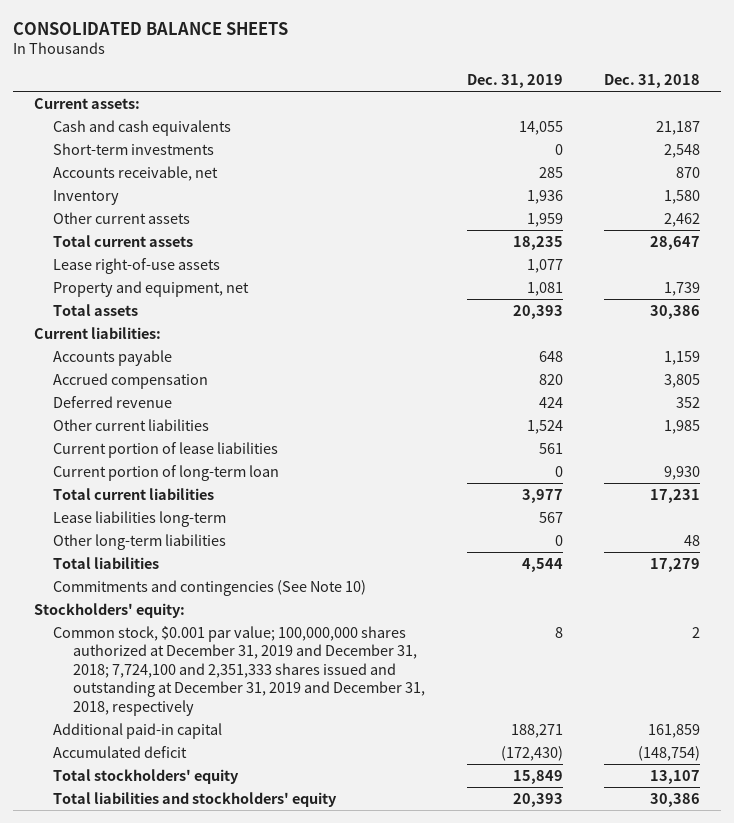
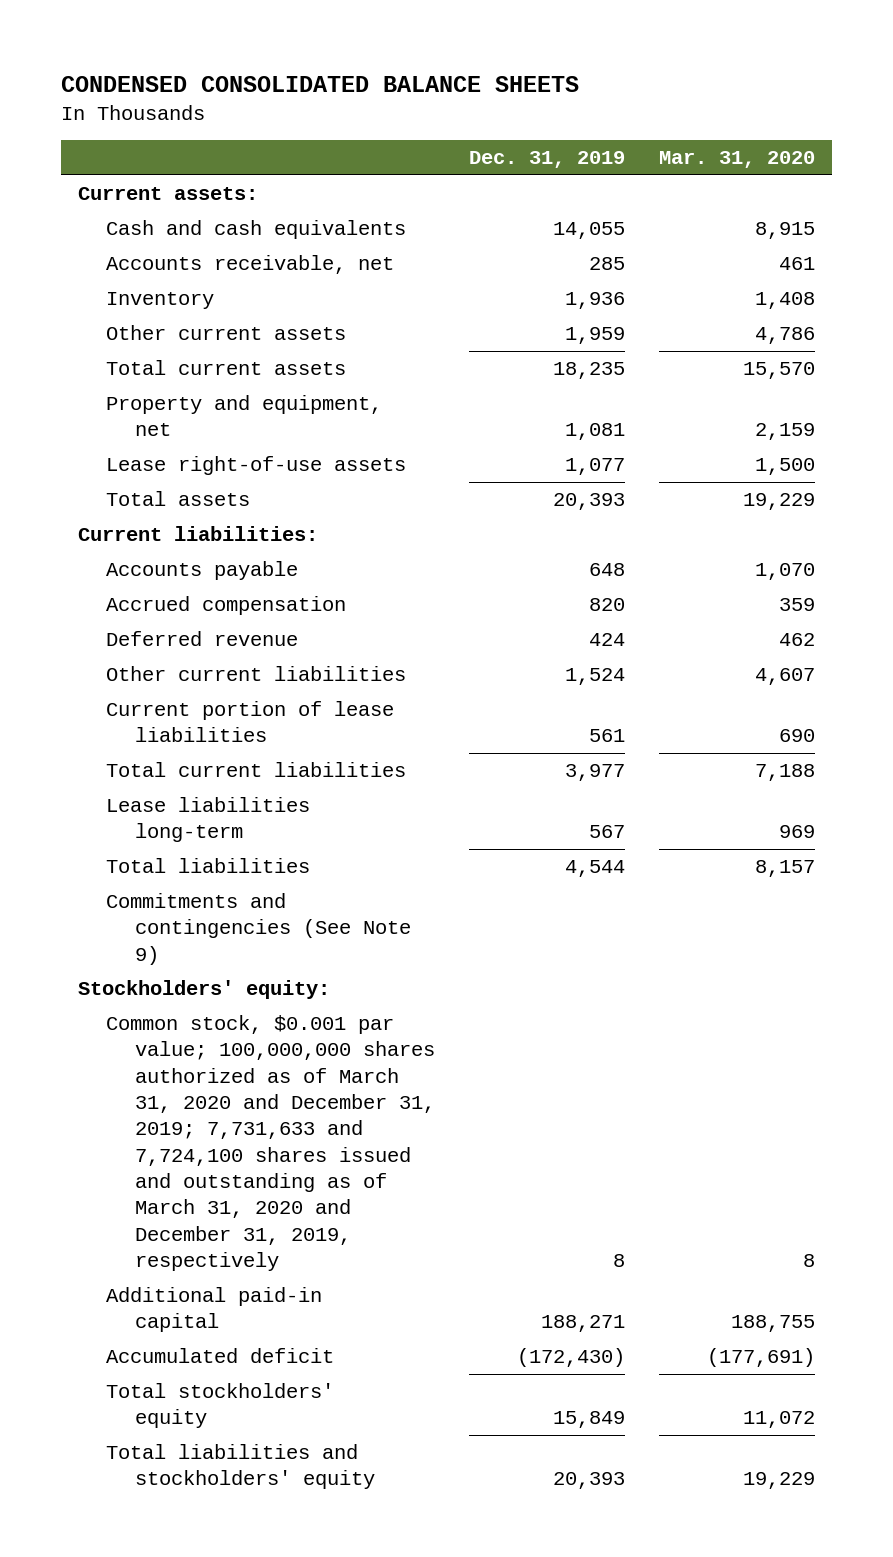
- CONSOLIDATED BALANCE SHEETS
+ CONDENSED CONSOLIDATED BALANCE SHEETS
- | Dec. 31, 2019 | Dec. 31, 2018
+ | Dec. 31, 2019 | Mar. 31, 2020
- Short-term investments | 0 | 2,548
moved down: Lease right-of-use assets | 1,077 | 1,500
- Current portion of long-term loan | 0 | 9,930
- Other long-term liabilities | 0 | 48
- Commitments and contingencies (See Note 10)
+ Commitments and contingencies (See Note 9)
- Common stock, $0.001 par value; 100,000,000 shares authorized at December 31, 2019 and December 31, 2018; 7,724,100 and 2,351,333 shares issued and outstanding at December 31, 2019 and December 31, 2018, respectively | 8 | 2
+ Common stock, $0.001 par value; 100,000,000 shares authorized as of March 31, 2020 and December 31, 2019; 7,731,633 and 7,724,100 shares issued and outstanding as of March 31, 2020 and December 31, 2019, respectively | 8 | 8

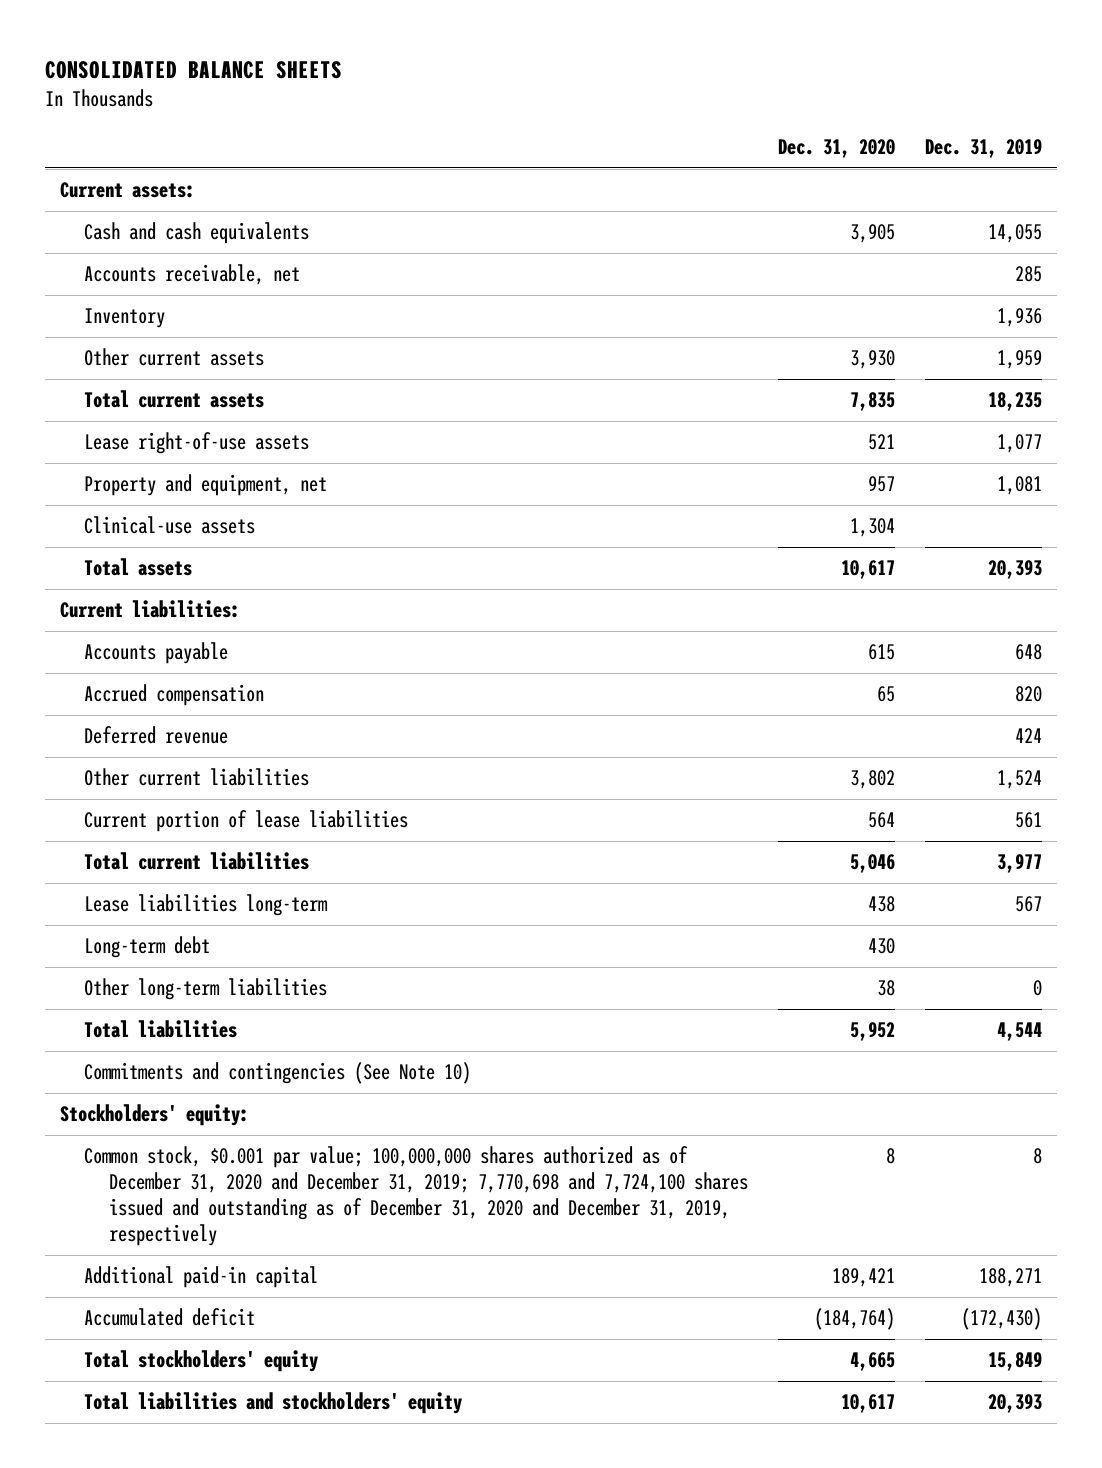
- CONDENSED CONSOLIDATED BALANCE SHEETS
+ CONSOLIDATED BALANCE SHEETS
- | Dec. 31, 2019 | Mar. 31, 2020
+ | Dec. 31, 2020 | Dec. 31, 2019
moved down: Property and equipment, net | 957 | 1,081
+ Clinical-use assets | 1,304 |
+ Long-term debt | 430 |
+ Other long-term liabilities | 38 | 0
- Commitments and contingencies (See Note 9)
+ Commitments and contingencies (See Note 10)
- Common stock, $0.001 par value; 100,000,000 shares authorized as of March 31, 2020 and December 31, 2019; 7,731,633 and 7,724,100 shares issued and outstanding as of March 31, 2020 and December 31, 2019, respectively | 8 | 8
+ Common stock, $0.001 par value; 100,000,000 shares authorized as of December 31, 2020 and December 31, 2019; 7,770,698 and 7,724,100 shares issued and outstanding as of December 31, 2020 and December 31, 2019, respectively | 8 | 8

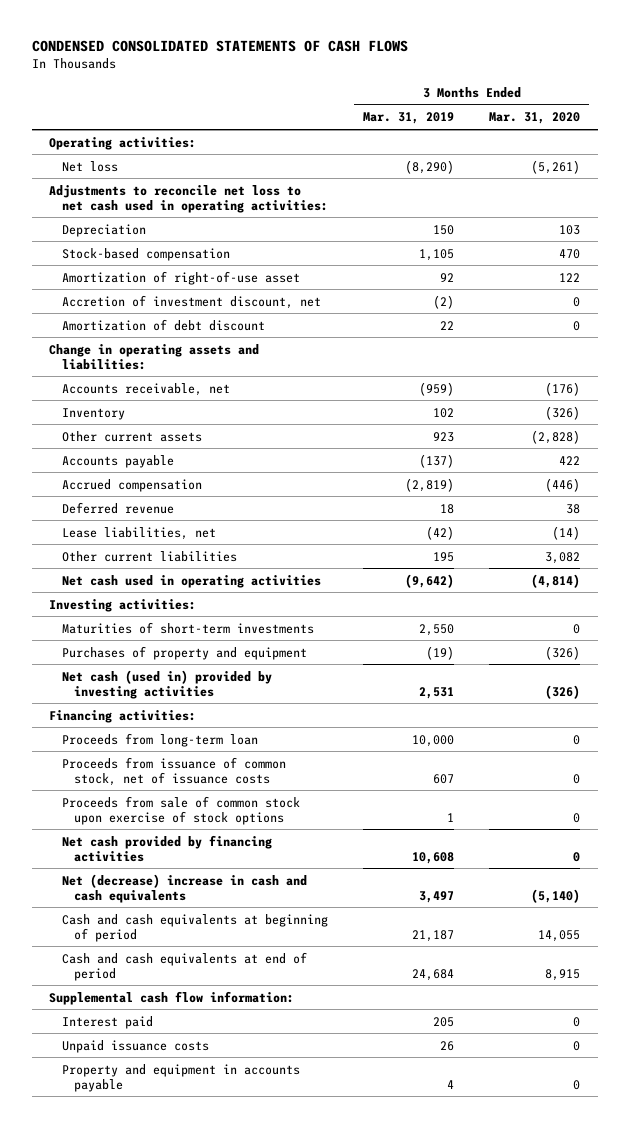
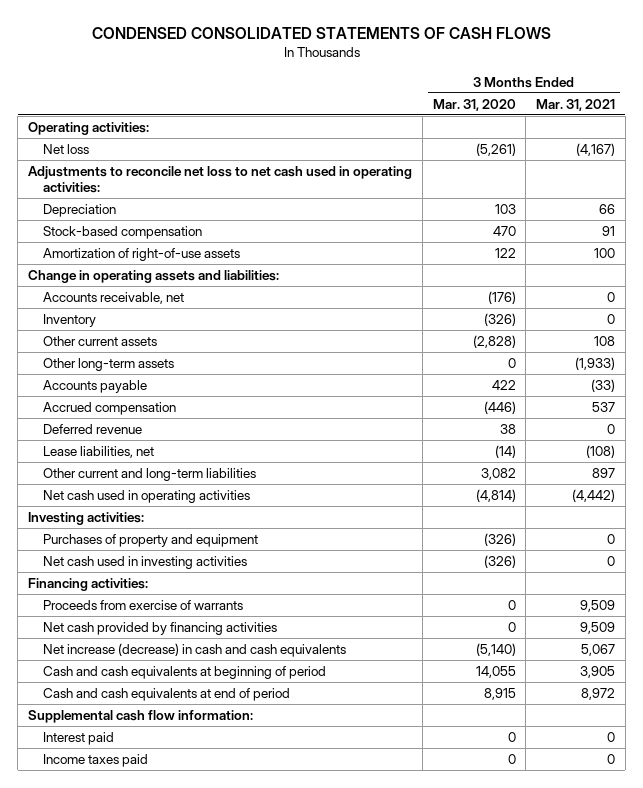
- | 3 Months Ended Mar. 31, 2019 | 3 Months Ended Mar. 31, 2020
+ | 3 Months Ended Mar. 31, 2020 | 3 Months Ended Mar. 31, 2021
- Amortization of right-of-use asset | 92 | 122
- Accretion of investment discount, net | (2) | 0
- Amortization of debt discount | 22 | 0
+ Amortization of right-of-use assets | 122 | 100
+ Other long-term assets | 0 | (1,933)
- Other current liabilities | 195 | 3,082
+ Other current and long-term liabilities | 3,082 | 897
- Maturities of short-term investments | 2,550 | 0
- Net cash (used in) provided by investing activities | 2,531 | (326)
+ Net cash used in investing activities | (326) | 0
- Proceeds from long-term loan | 10,000 | 0
- Proceeds from issuance of common stock, net of issuance costs | 607 | 0
- Proceeds from sale of common stock upon exercise of stock options | 1 | 0
+ Proceeds from exercise of warrants | 0 | 9,509
- Net (decrease) increase in cash and cash equivalents | 3,497 | (5,140)
+ Net increase (decrease) in cash and cash equivalents | (5,140) | 5,067
- Unpaid issuance costs | 26 | 0
- Property and equipment in accounts payable | 4 | 0
+ Income taxes paid | 0 | 0

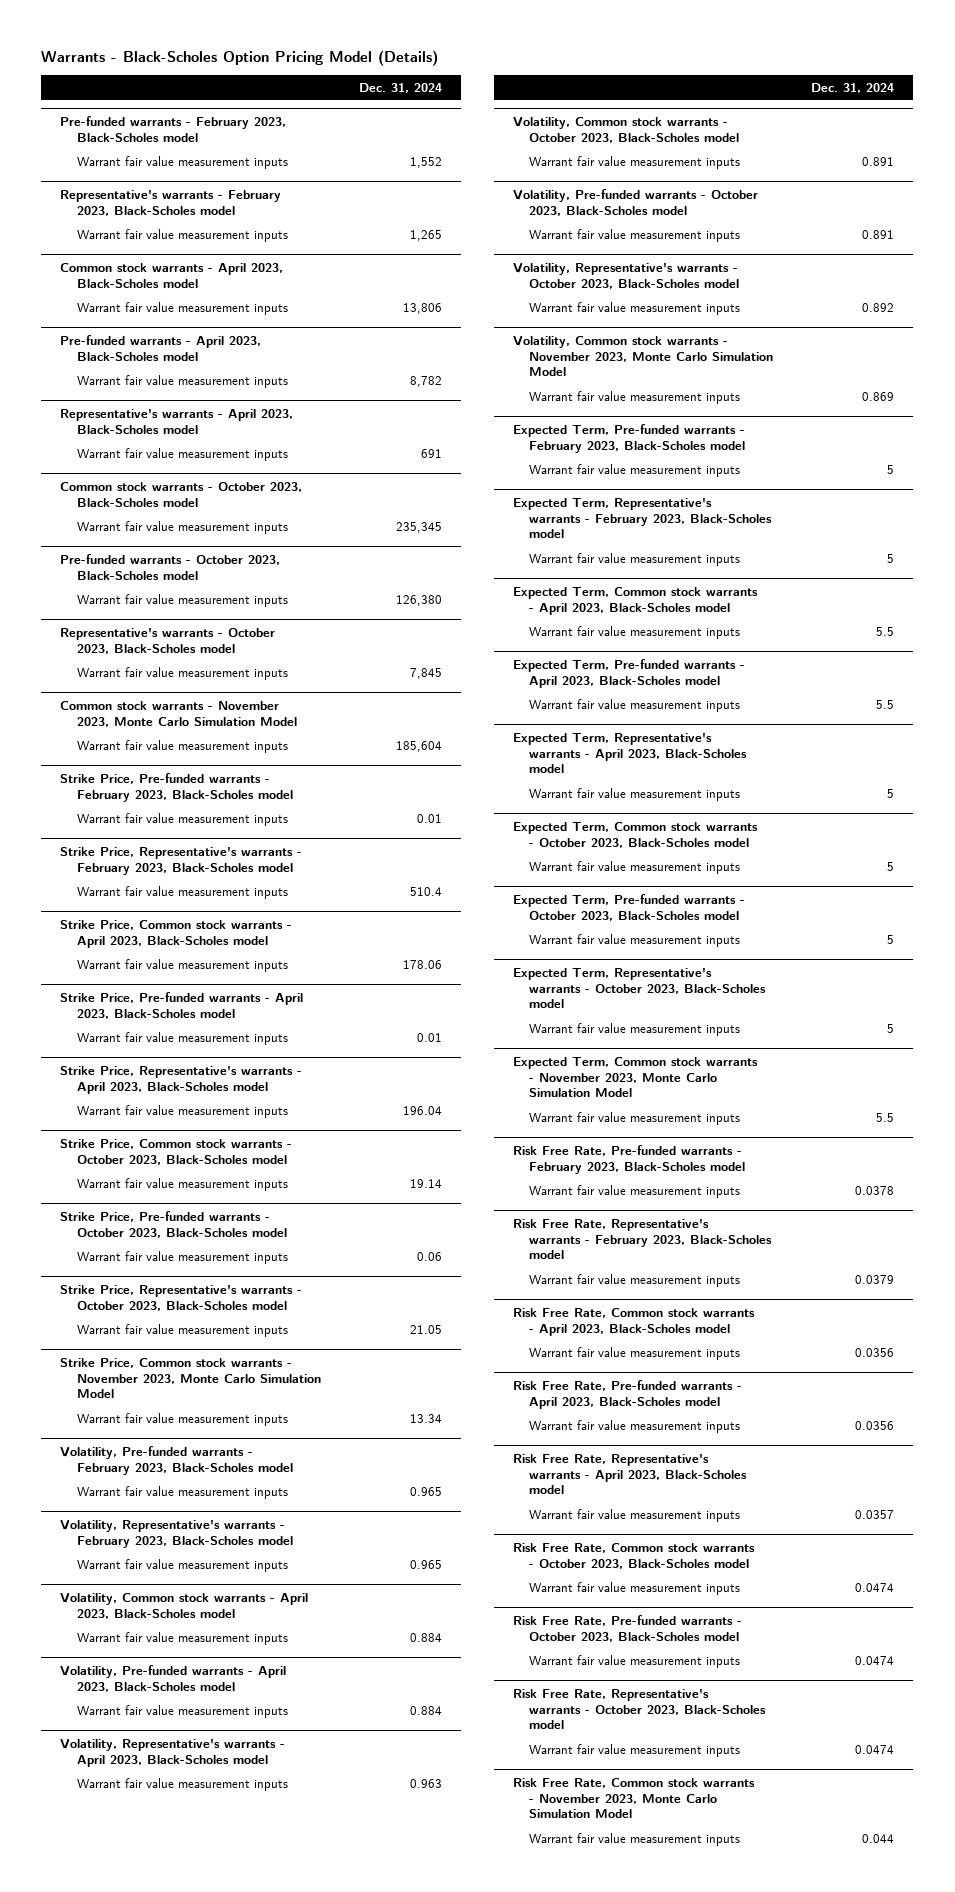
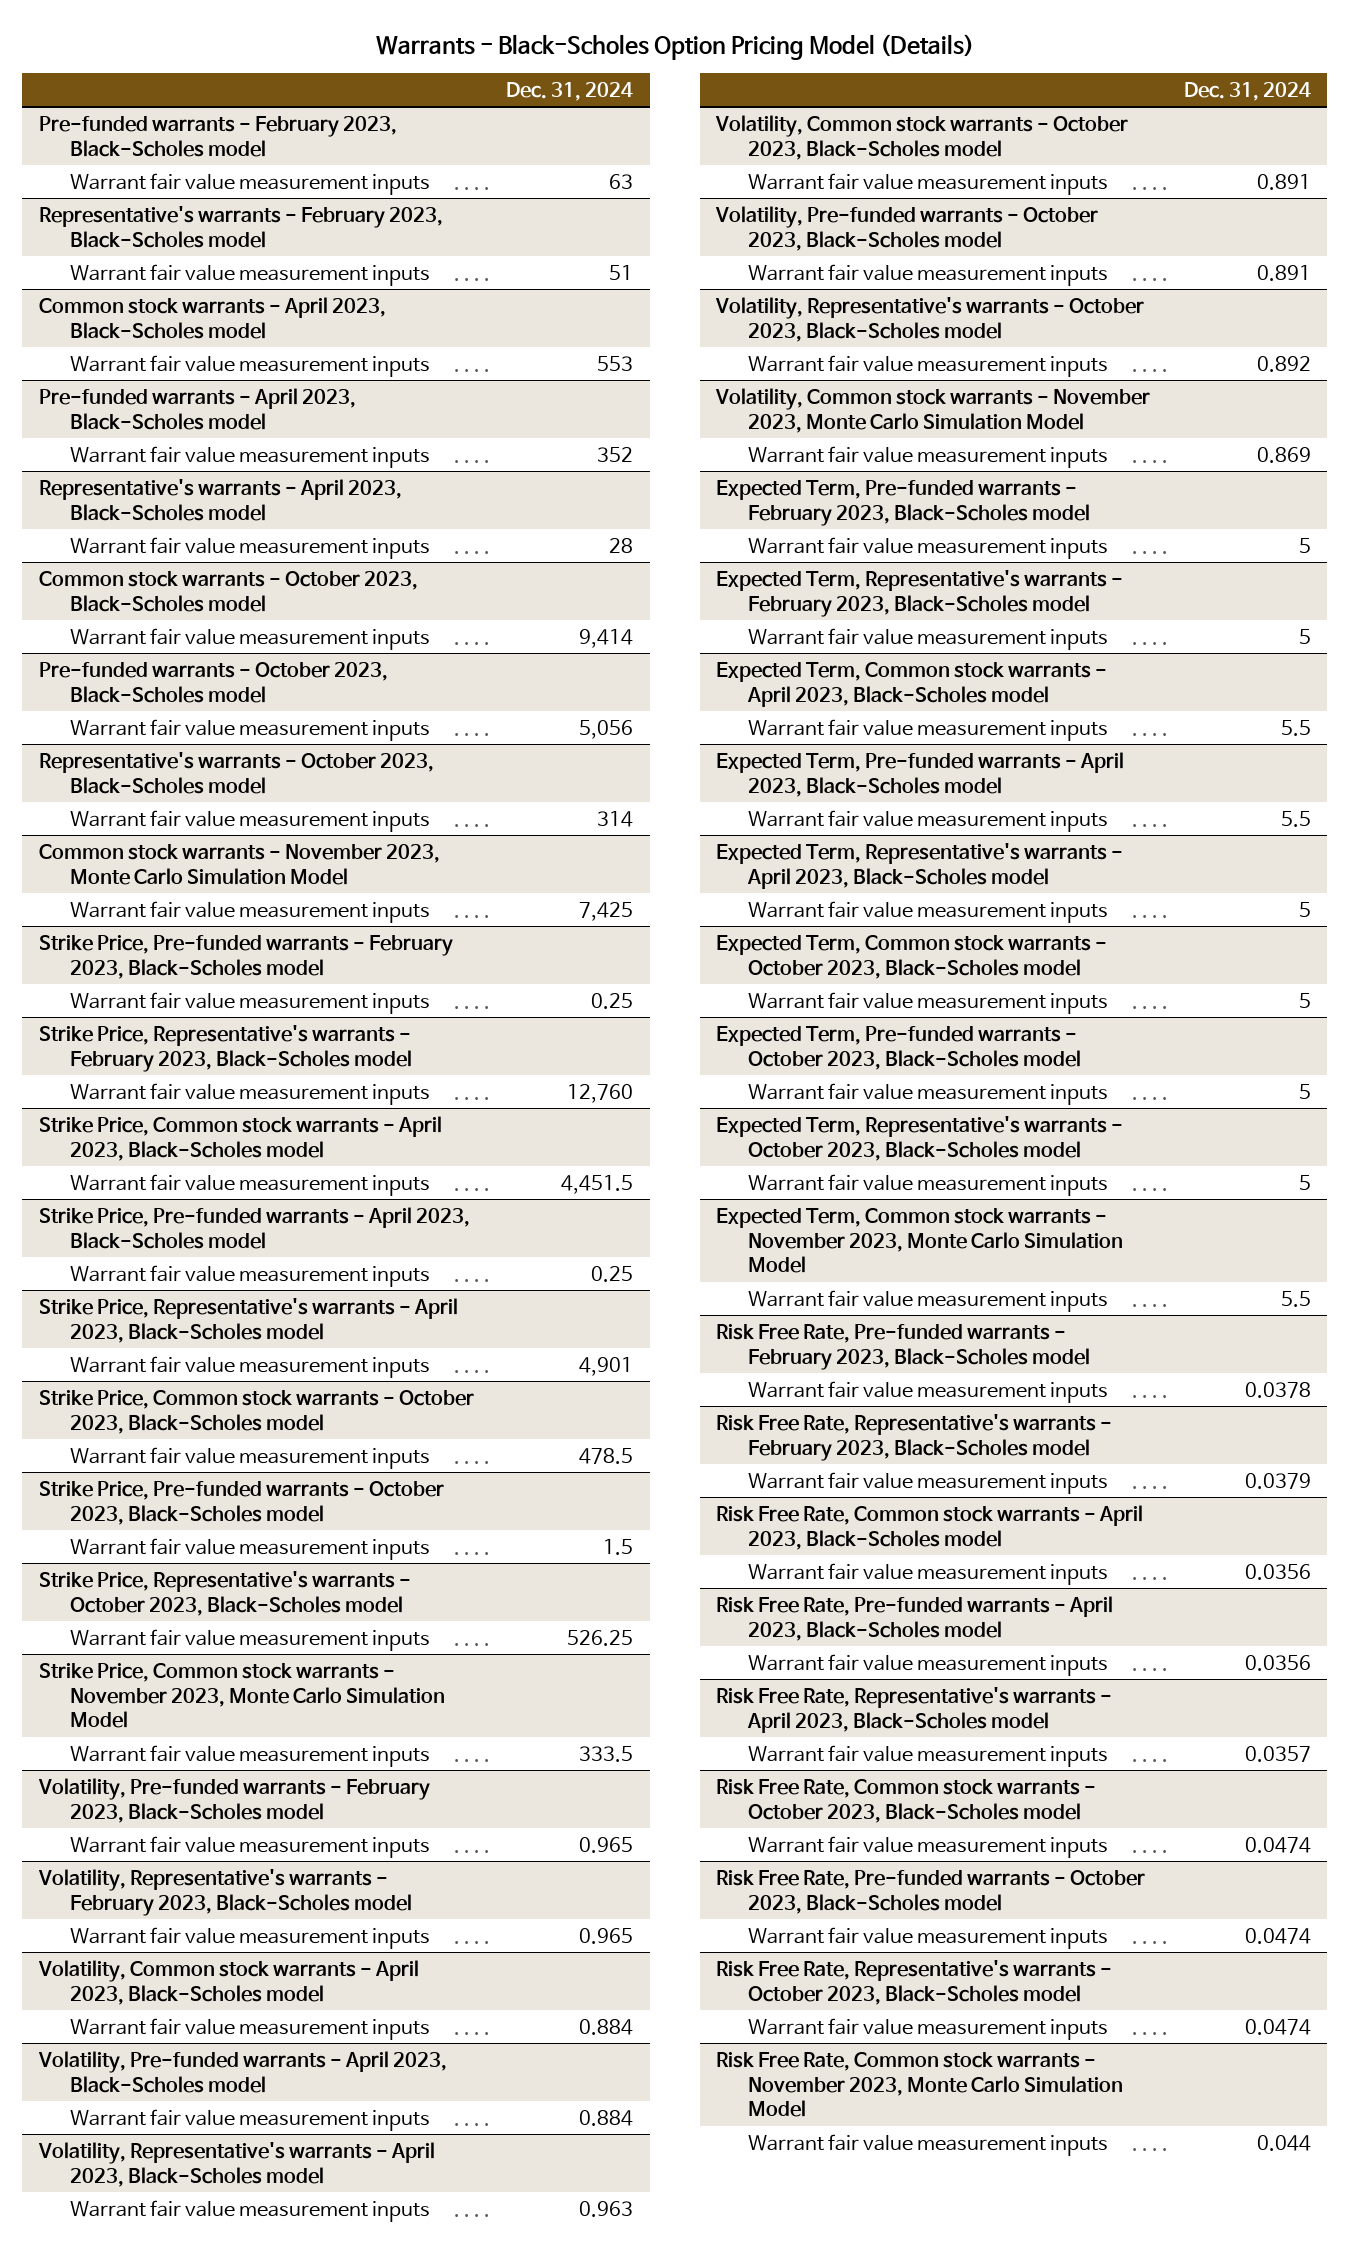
@ Pre-funded warrants - February 2023, Black-Scholes model
- Warrant fair value measurement inputs | 1,552
+ Warrant fair value measurement inputs | 63
@ Representative's warrants - February 2023, Black-Scholes model
- Warrant fair value measurement inputs | 1,265
+ Warrant fair value measurement inputs | 51
@ Common stock warrants - April 2023, Black-Scholes model
- Warrant fair value measurement inputs | 13,806
+ Warrant fair value measurement inputs | 553
@ Pre-funded warrants - April 2023, Black-Scholes model
- Warrant fair value measurement inputs | 8,782
+ Warrant fair value measurement inputs | 352
@ Representative's warrants - April 2023, Black-Scholes model
- Warrant fair value measurement inputs | 691
+ Warrant fair value measurement inputs | 28
@ Common stock warrants - October 2023, Black-Scholes model
- Warrant fair value measurement inputs | 235,345
+ Warrant fair value measurement inputs | 9,414
@ Pre-funded warrants - October 2023, Black-Scholes model
- Warrant fair value measurement inputs | 126,380
+ Warrant fair value measurement inputs | 5,056
@ Representative's warrants - October 2023, Black-Scholes model
- Warrant fair value measurement inputs | 7,845
+ Warrant fair value measurement inputs | 314
@ Common stock warrants - November 2023, Monte Carlo Simulation Model
- Warrant fair value measurement inputs | 185,604
+ Warrant fair value measurement inputs | 7,425
@ Strike Price, Pre-funded warrants - February 2023, Black-Scholes model
- Warrant fair value measurement inputs | 0.01
+ Warrant fair value measurement inputs | 0.25
@ Strike Price, Representative's warrants - February 2023, Black-Scholes model
- Warrant fair value measurement inputs | 510.4
+ Warrant fair value measurement inputs | 12,760
@ Strike Price, Common stock warrants - April 2023, Black-Scholes model
- Warrant fair value measurement inputs | 178.06
+ Warrant fair value measurement inputs | 4,451.5
@ Strike Price, Pre-funded warrants - April 2023, Black-Scholes model
- Warrant fair value measurement inputs | 0.01
+ Warrant fair value measurement inputs | 0.25
@ Strike Price, Representative's warrants - April 2023, Black-Scholes model
- Warrant fair value measurement inputs | 196.04
+ Warrant fair value measurement inputs | 4,901
@ Strike Price, Common stock warrants - October 2023, Black-Scholes model
- Warrant fair value measurement inputs | 19.14
+ Warrant fair value measurement inputs | 478.5
@ Strike Price, Pre-funded warrants - October 2023, Black-Scholes model
- Warrant fair value measurement inputs | 0.06
+ Warrant fair value measurement inputs | 1.5
@ Strike Price, Representative's warrants - October 2023, Black-Scholes model
- Warrant fair value measurement inputs | 21.05
+ Warrant fair value measurement inputs | 526.25
@ Strike Price, Common stock warrants - November 2023, Monte Carlo Simulation Model
- Warrant fair value measurement inputs | 13.34
+ Warrant fair value measurement inputs | 333.5

